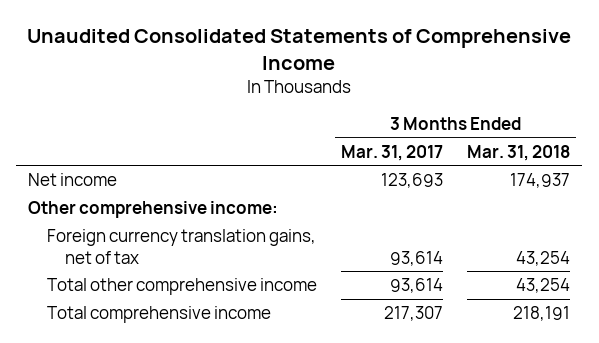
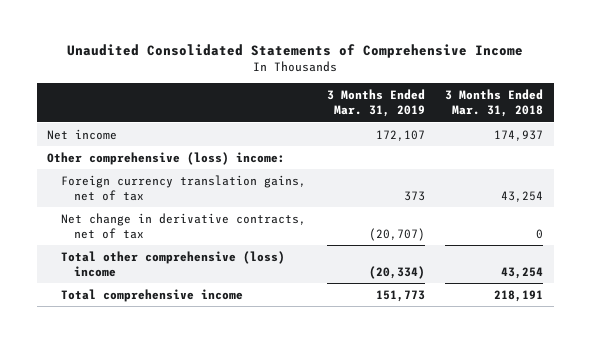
- | 3 Months Ended Mar. 31, 2017 | 3 Months Ended Mar. 31, 2018
+ | 3 Months Ended Mar. 31, 2019 | 3 Months Ended Mar. 31, 2018
- Other comprehensive income:
+ Other comprehensive (loss) income:
- Total other comprehensive income | 93,614 | 43,254
+ Net change in derivative contracts, net of tax | (20,707) | 0
+ Total other comprehensive (loss) income | (20,334) | 43,254

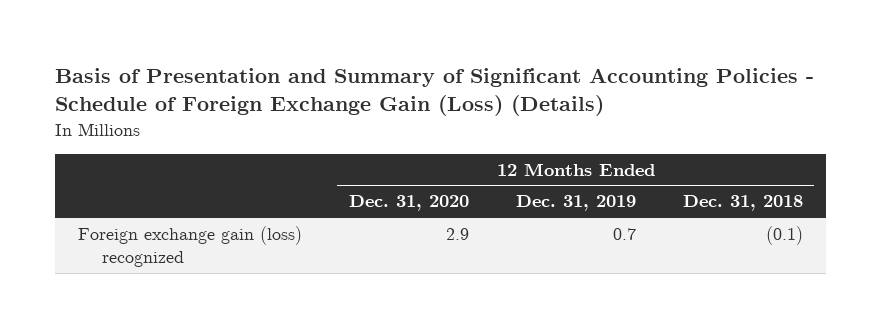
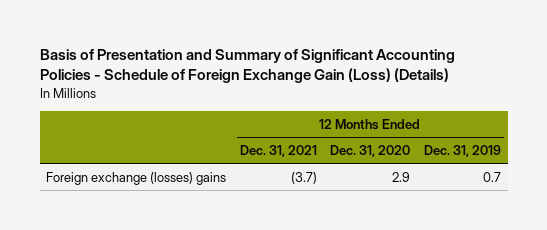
- | 12 Months Ended Dec. 31, 2020 | 12 Months Ended Dec. 31, 2019 | 12 Months Ended Dec. 31, 2018
+ | 12 Months Ended Dec. 31, 2021 | 12 Months Ended Dec. 31, 2020 | 12 Months Ended Dec. 31, 2019
- Foreign exchange gain (loss) recognized | 2.9 | 0.7 | (0.1)
+ Foreign exchange (losses) gains | (3.7) | 2.9 | 0.7

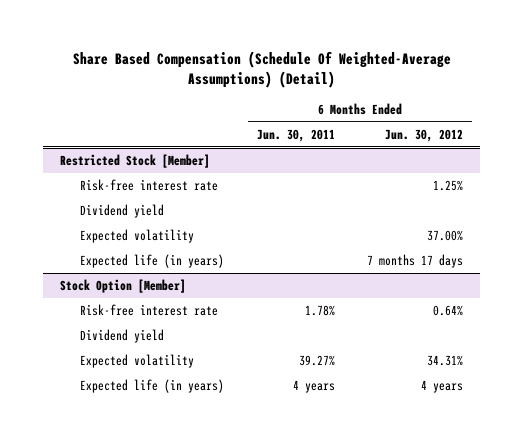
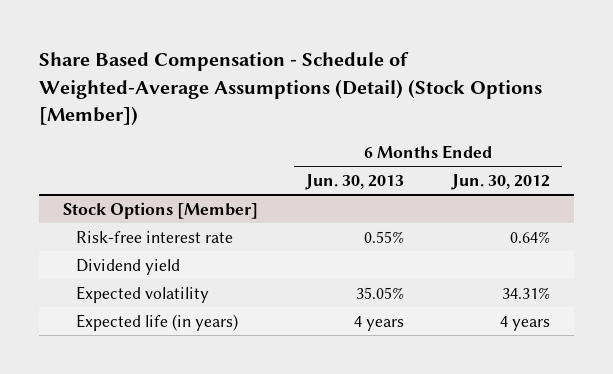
- Share Based Compensation (Schedule Of Weighted-Average Assumptions) (Detail)
+ Share Based Compensation - Schedule of Weighted-Average Assumptions (Detail) (Stock Options [Member])
- | 6 Months Ended Jun. 30, 2011 | 6 Months Ended Jun. 30, 2012
+ | 6 Months Ended Jun. 30, 2013 | 6 Months Ended Jun. 30, 2012
- Restricted Stock [Member]
- Risk-free interest rate | | 1.25%
- Dividend yield
- Expected volatility | | 37.00%
- Expected life (in years) | | 7 months 17 days
- Stock Option [Member]
+ Stock Options [Member]

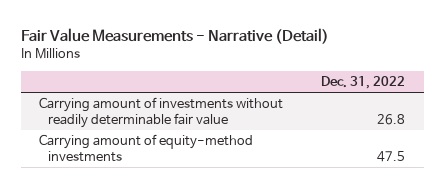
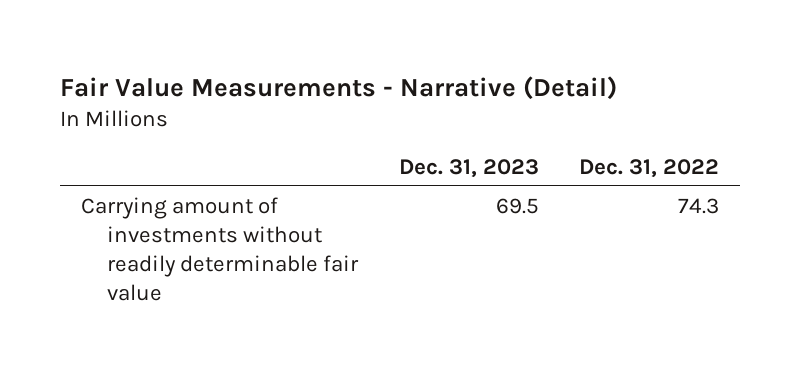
- | Dec. 31, 2022
+ | Dec. 31, 2023 | Dec. 31, 2022
- Carrying amount of investments without readily determinable fair value | 26.8
- Carrying amount of equity-method investments | 47.5
+ Carrying amount of investments without readily determinable fair value | 69.5 | 74.3

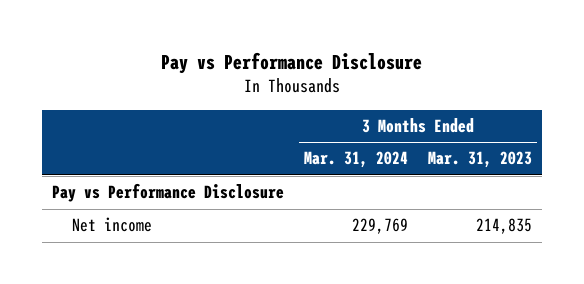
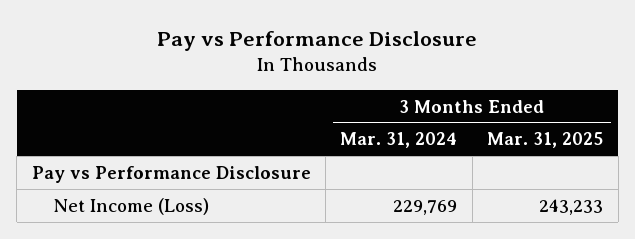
- | 3 Months Ended Mar. 31, 2024 | 3 Months Ended Mar. 31, 2023
+ | 3 Months Ended Mar. 31, 2024 | 3 Months Ended Mar. 31, 2025
- Net income | 229,769 | 214,835
+ Net Income (Loss) | 229,769 | 243,233

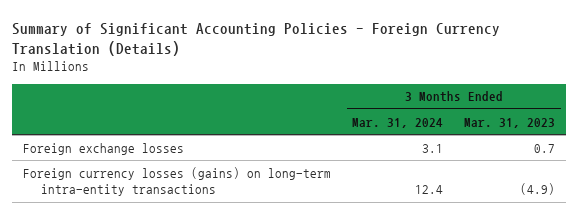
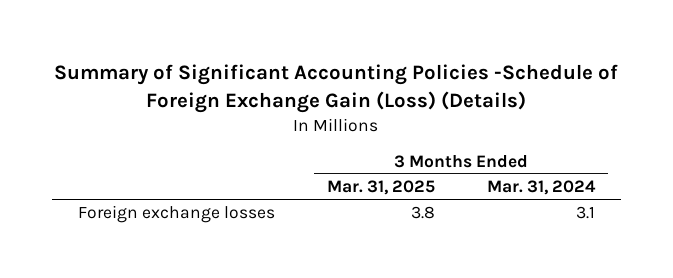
- Summary of Significant Accounting Policies - Foreign Currency Translation (Details)
+ Summary of Significant Accounting Policies -Schedule of Foreign Exchange Gain (Loss) (Details)
- | 3 Months Ended Mar. 31, 2024 | 3 Months Ended Mar. 31, 2023
+ | 3 Months Ended Mar. 31, 2025 | 3 Months Ended Mar. 31, 2024
- Foreign currency losses (gains) on long-term intra-entity transactions | 12.4 | (4.9)

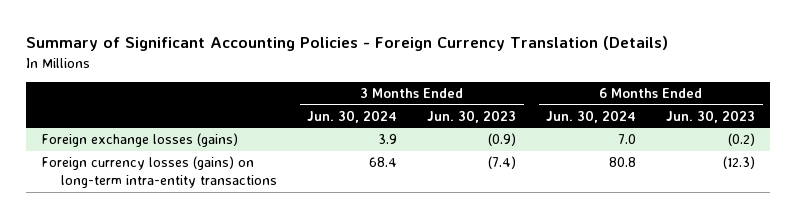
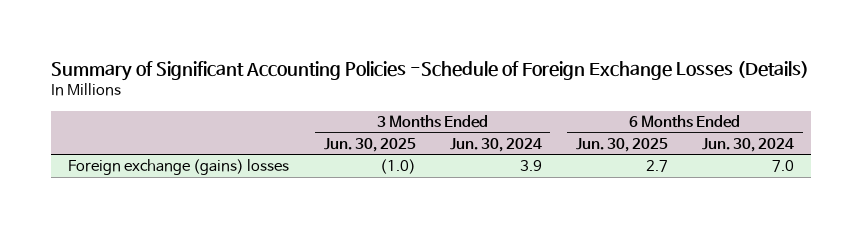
- Summary of Significant Accounting Policies - Foreign Currency Translation (Details)
+ Summary of Significant Accounting Policies -Schedule of Foreign Exchange Losses (Details)
- | 3 Months Ended Jun. 30, 2024 | 3 Months Ended Jun. 30, 2023 | 6 Months Ended Jun. 30, 2024 | 6 Months Ended Jun. 30, 2023
+ | 3 Months Ended Jun. 30, 2025 | 3 Months Ended Jun. 30, 2024 | 6 Months Ended Jun. 30, 2025 | 6 Months Ended Jun. 30, 2024
- Foreign exchange losses (gains) | 3.9 | (0.9) | 7.0 | (0.2)
- Foreign currency losses (gains) on long-term intra-entity transactions | 68.4 | (7.4) | 80.8 | (12.3)
+ Foreign exchange (gains) losses | (1.0) | 3.9 | 2.7 | 7.0

